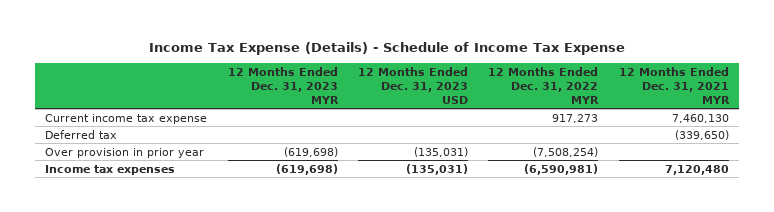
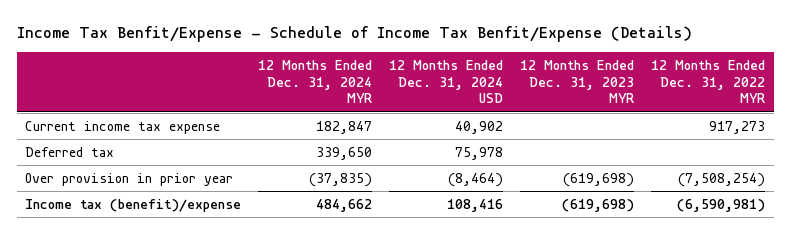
- Income Tax Expense (Details) - Schedule of Income Tax Expense
+ Income Tax Benfit/Expense - Schedule of Income Tax Benfit/Expense (Details)
- | 12 Months Ended Dec. 31, 2023 MYR | 12 Months Ended Dec. 31, 2023 USD | 12 Months Ended Dec. 31, 2022 MYR | 12 Months Ended Dec. 31, 2021 MYR
+ | 12 Months Ended Dec. 31, 2024 MYR | 12 Months Ended Dec. 31, 2024 USD | 12 Months Ended Dec. 31, 2023 MYR | 12 Months Ended Dec. 31, 2022 MYR
- Income tax expenses | (619,698) | (135,031) | (6,590,981) | 7,120,480
+ Income tax (benefit)/expense | 484,662 | 108,416 | (619,698) | (6,590,981)

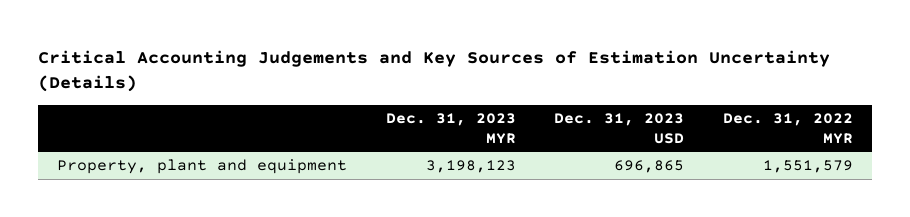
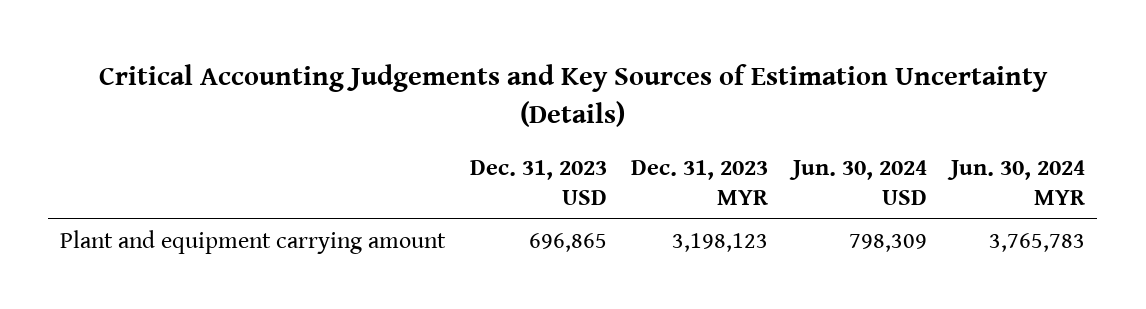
- | Dec. 31, 2023 MYR | Dec. 31, 2023 USD | Dec. 31, 2022 MYR
+ | Dec. 31, 2023 USD | Dec. 31, 2023 MYR | Jun. 30, 2024 USD | Jun. 30, 2024 MYR
- Property, plant and equipment | 3,198,123 | 696,865 | 1,551,579
+ Plant and equipment carrying amount | 696,865 | 3,198,123 | 798,309 | 3,765,783

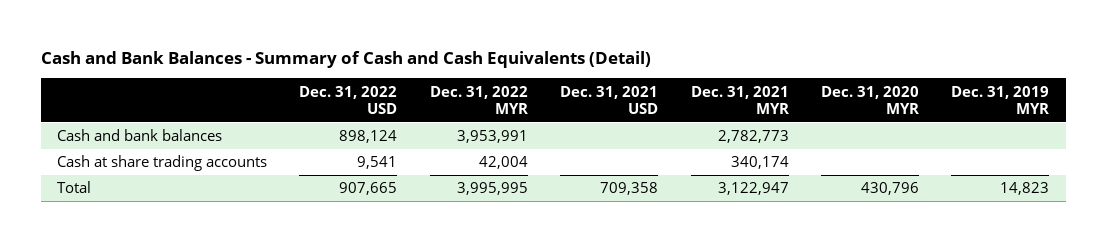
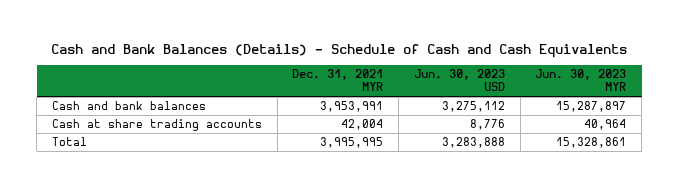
- Cash and Bank Balances - Summary of Cash and Cash Equivalents (Detail)
+ Cash and Bank Balances (Details) - Schedule of Cash and Cash Equivalents
- | Dec. 31, 2022 USD | Dec. 31, 2022 MYR | Dec. 31, 2021 USD | Dec. 31, 2021 MYR | Dec. 31, 2020 MYR | Dec. 31, 2019 MYR
+ | Dec. 31, 2021 MYR | Jun. 30, 2023 USD | Jun. 30, 2023 MYR
- Cash and bank balances | 898,124 | 3,953,991 | | 2,782,773 | |
- Cash at share trading accounts | 9,541 | 42,004 | | 340,174 | |
- Total | 907,665 | 3,995,995 | 709,358 | 3,122,947 | 430,796 | 14,823
+ Cash and bank balances | 3,953,991 | 3,275,112 | 15,287,897
+ Cash at share trading accounts | 42,004 | 8,776 | 40,964
+ Total | 3,995,995 | 3,283,888 | 15,328,861

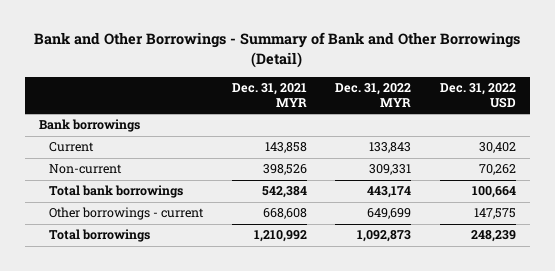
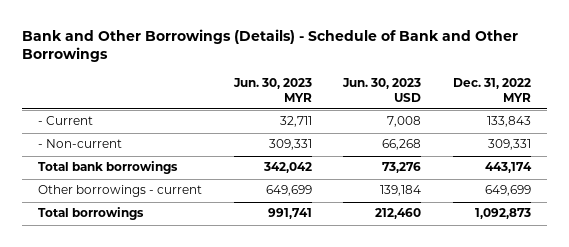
- Bank and Other Borrowings - Summary of Bank and Other Borrowings (Detail)
+ Bank and Other Borrowings (Details) - Schedule of Bank and Other Borrowings
- | Dec. 31, 2021 MYR | Dec. 31, 2022 MYR | Dec. 31, 2022 USD
+ | Jun. 30, 2023 MYR | Jun. 30, 2023 USD | Dec. 31, 2022 MYR
- Bank borrowings
- Current | 143,858 | 133,843 | 30,402
- Non-current | 398,526 | 309,331 | 70,262
+ - Current | 32,711 | 7,008 | 133,843
+ - Non-current | 309,331 | 66,268 | 309,331

